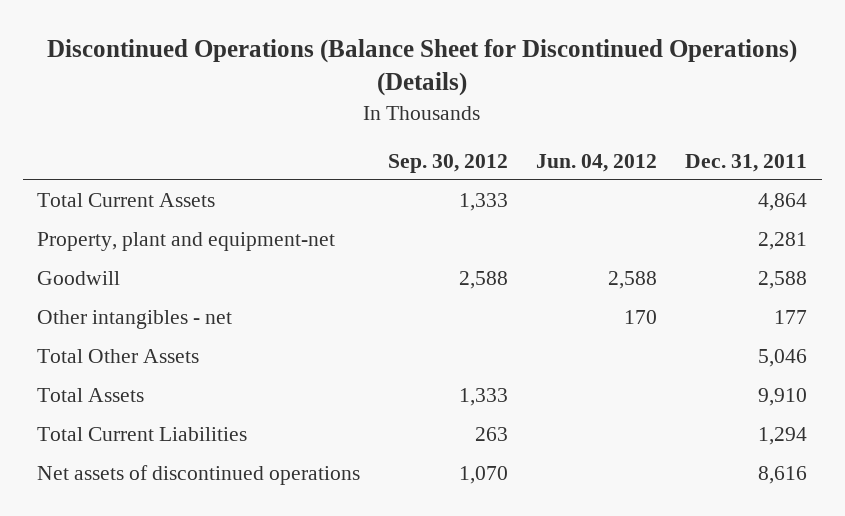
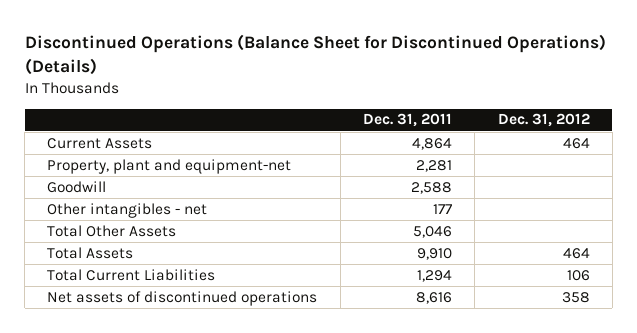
- | Sep. 30, 2012 | Jun. 04, 2012 | Dec. 31, 2011
+ | Dec. 31, 2011 | Dec. 31, 2012
- Total Current Assets | 1,333 | | 4,864
+ Current Assets | 4,864 | 464

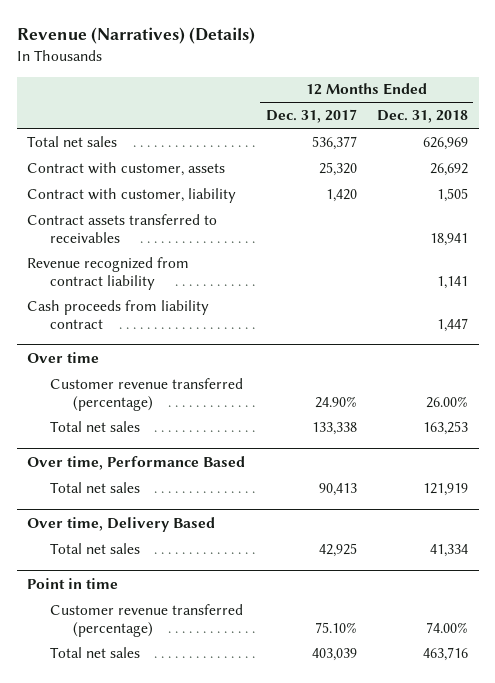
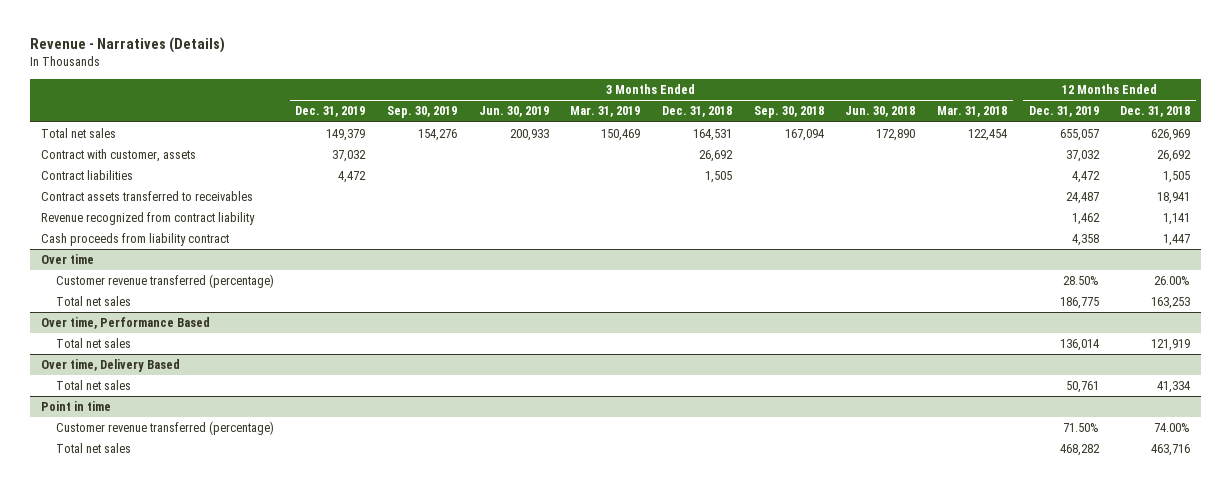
- Revenue (Narratives) (Details)
+ Revenue - Narratives (Details)
- | 12 Months Ended Dec. 31, 2017 | 12 Months Ended Dec. 31, 2018
+ | 3 Months Ended Dec. 31, 2019 | 3 Months Ended Sep. 30, 2019 | 3 Months Ended Jun. 30, 2019 | 3 Months Ended Mar. 31, 2019 | 3 Months Ended Dec. 31, 2018 | 3 Months Ended Sep. 30, 2018 | 3 Months Ended Jun. 30, 2018 | 3 Months Ended Mar. 31, 2018 | 12 Months Ended Dec. 31, 2019 | 12 Months Ended Dec. 31, 2018
- Contract with customer, liability | 1,420 | 1,505
+ Contract liabilities | 4,472 | | | | 1,505 | | | | 4,472 | 1,505

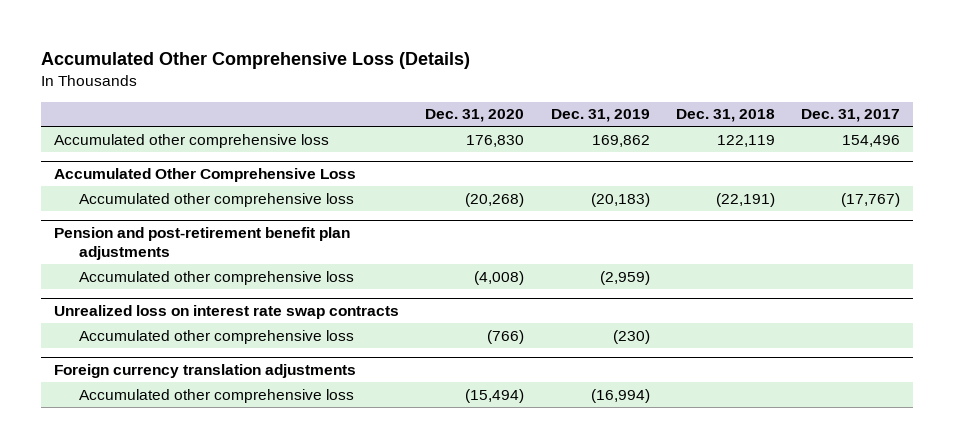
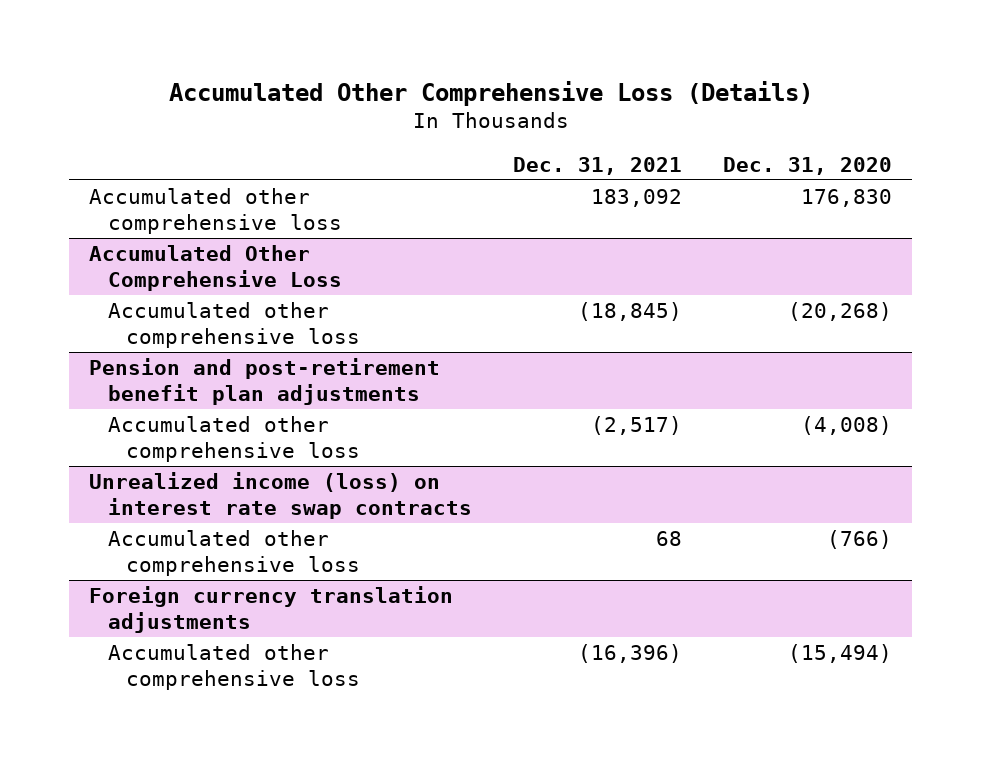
- | Dec. 31, 2020 | Dec. 31, 2019 | Dec. 31, 2018 | Dec. 31, 2017
+ | Dec. 31, 2021 | Dec. 31, 2020
- Unrealized loss on interest rate swap contracts
+ Unrealized income (loss) on interest rate swap contracts

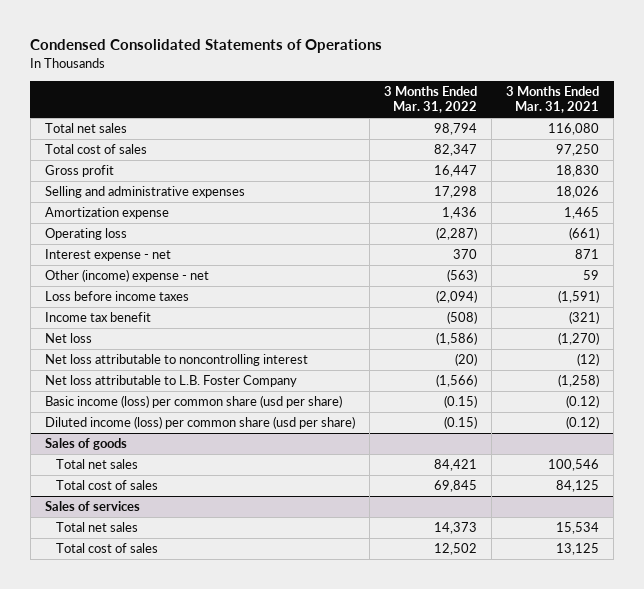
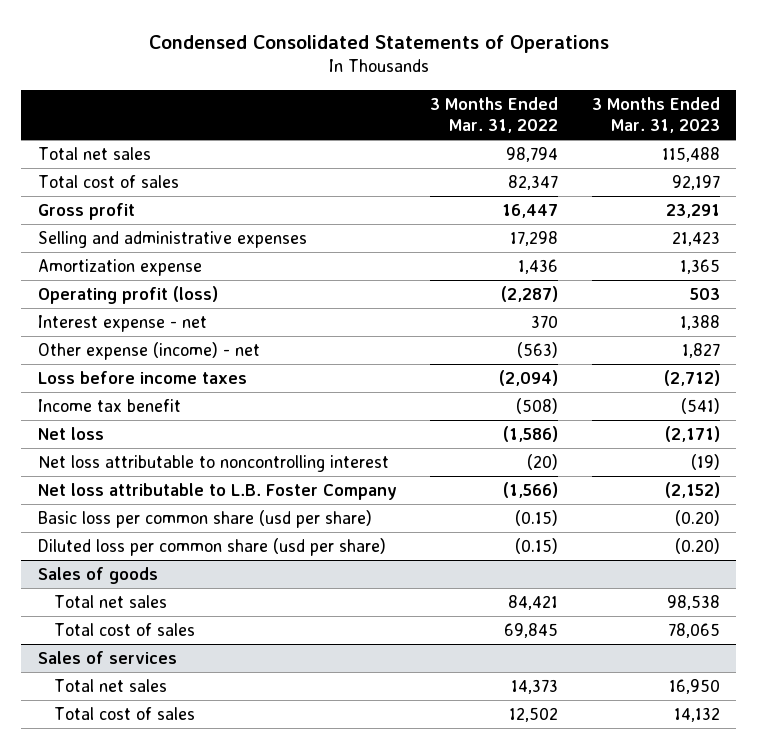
- | 3 Months Ended Mar. 31, 2022 | 3 Months Ended Mar. 31, 2021
+ | 3 Months Ended Mar. 31, 2022 | 3 Months Ended Mar. 31, 2023
- Operating loss | (2,287) | (661)
+ Operating profit (loss) | (2,287) | 503
- Other (income) expense - net | (563) | 59
+ Other expense (income) - net | (563) | 1,827
- Basic income (loss) per common share (usd per share) | (0.15) | (0.12)
- Diluted income (loss) per common share (usd per share) | (0.15) | (0.12)
+ Basic loss per common share (usd per share) | (0.15) | (0.20)
+ Diluted loss per common share (usd per share) | (0.15) | (0.20)

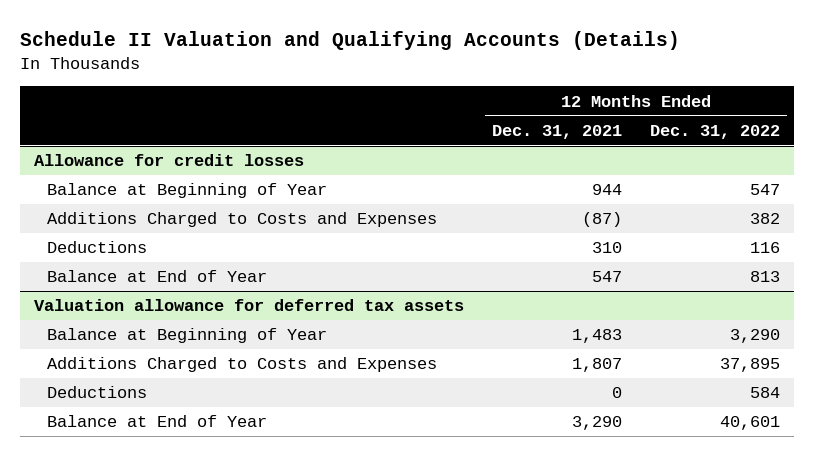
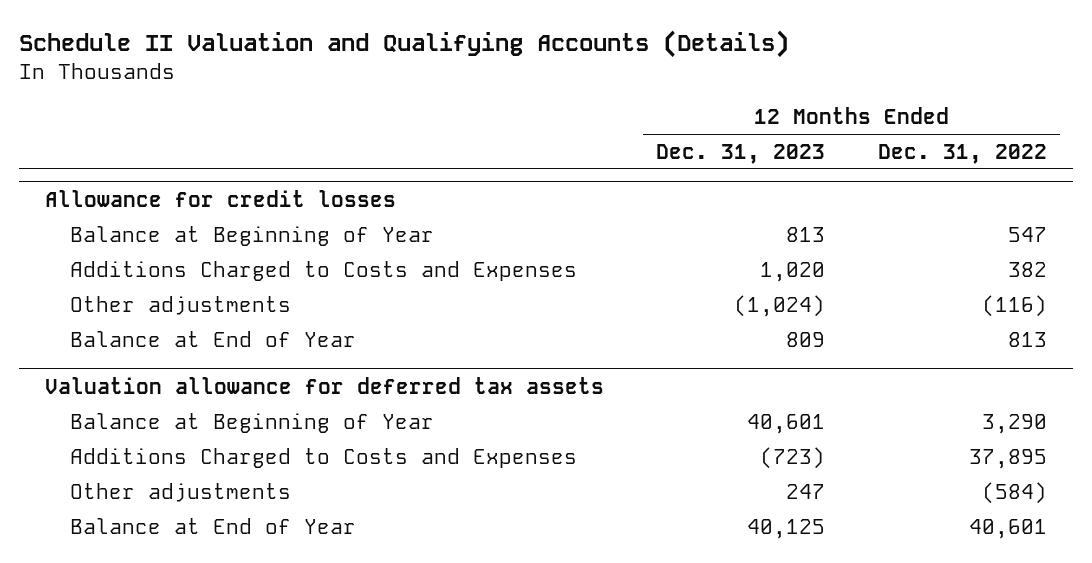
- | 12 Months Ended Dec. 31, 2021 | 12 Months Ended Dec. 31, 2022
+ | 12 Months Ended Dec. 31, 2023 | 12 Months Ended Dec. 31, 2022
@ Allowance for credit losses
- Deductions | 310 | 116
+ Other adjustments | (1,024) | (116)
@ Valuation allowance for deferred tax assets
- Deductions | 0 | 584
+ Other adjustments | 247 | (584)

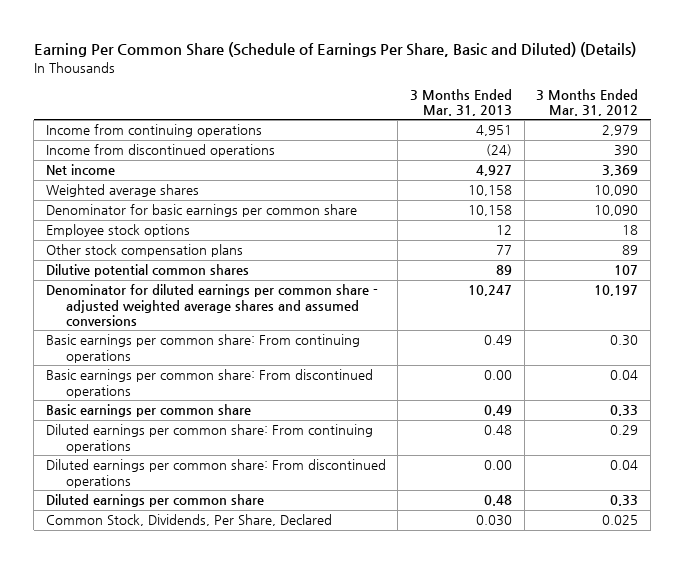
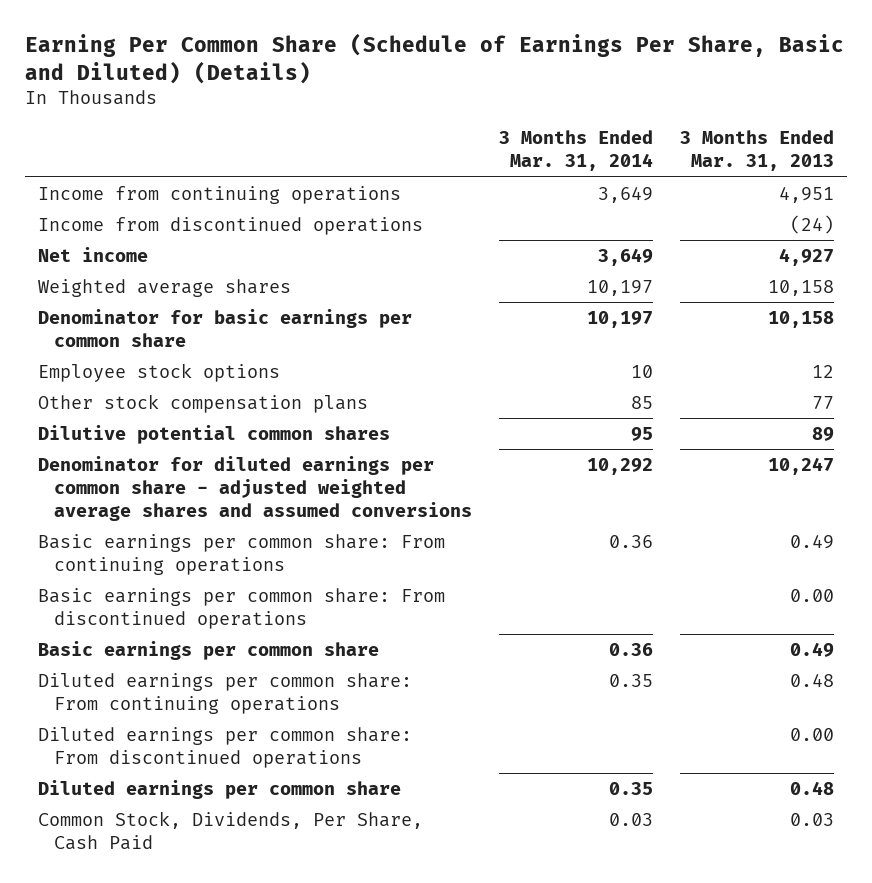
- | 3 Months Ended Mar. 31, 2013 | 3 Months Ended Mar. 31, 2012
+ | 3 Months Ended Mar. 31, 2014 | 3 Months Ended Mar. 31, 2013
- Common Stock, Dividends, Per Share, Declared | 0.030 | 0.025
+ Common Stock, Dividends, Per Share, Cash Paid | 0.03 | 0.03

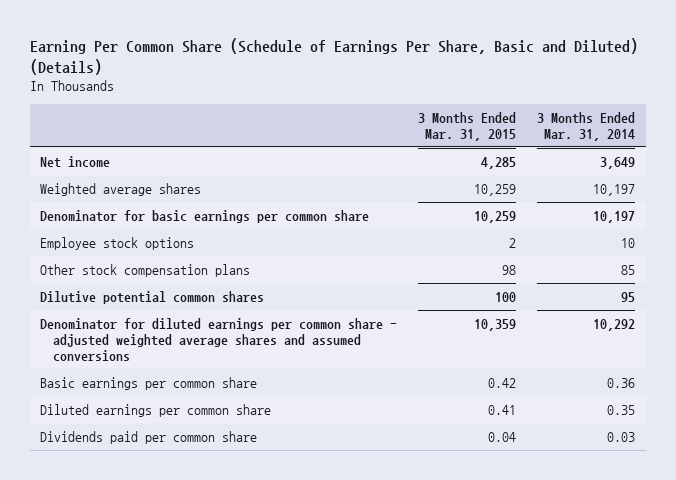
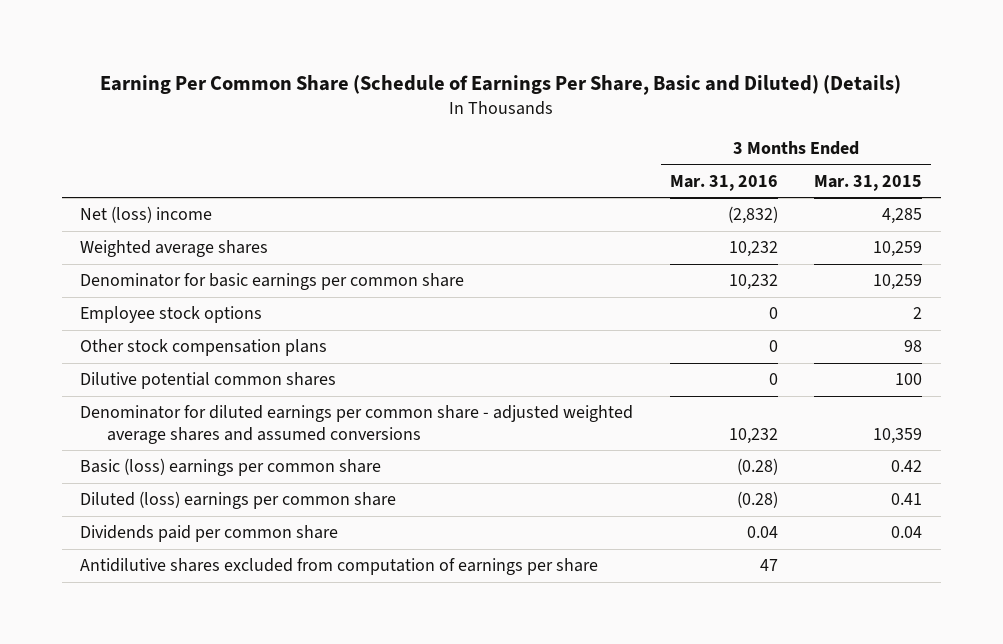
- | 3 Months Ended Mar. 31, 2015 | 3 Months Ended Mar. 31, 2014
+ | 3 Months Ended Mar. 31, 2016 | 3 Months Ended Mar. 31, 2015
- Net income | 4,285 | 3,649
+ Net (loss) income | (2,832) | 4,285
- Basic earnings per common share | 0.42 | 0.36
- Diluted earnings per common share | 0.41 | 0.35
+ Basic (loss) earnings per common share | (0.28) | 0.42
+ Diluted (loss) earnings per common share | (0.28) | 0.41
+ Antidilutive shares excluded from computation of earnings per share | 47 |

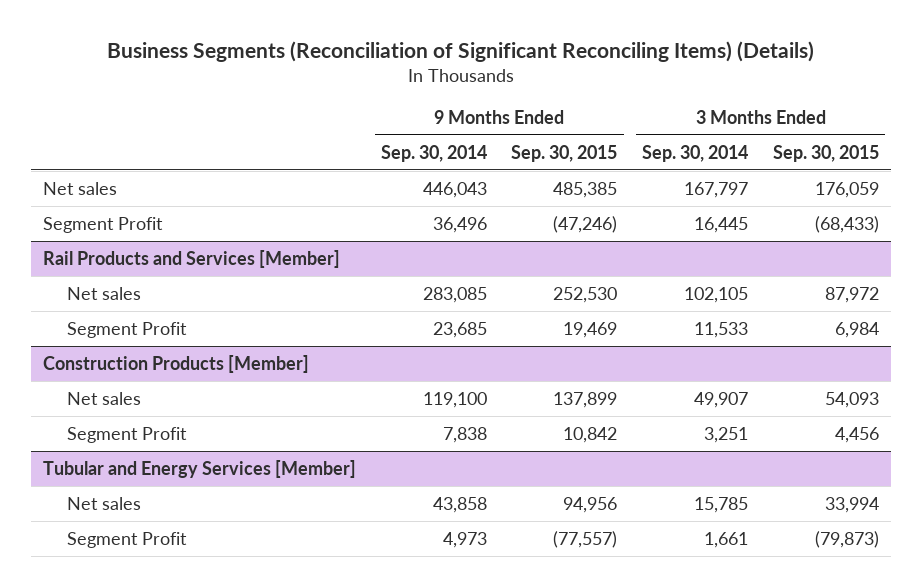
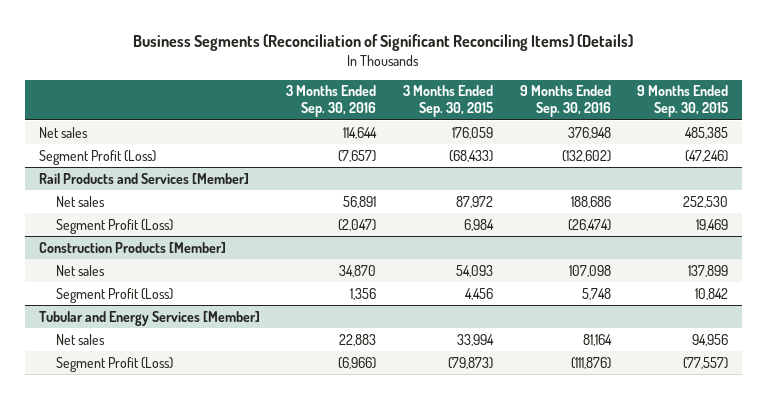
- | 9 Months Ended Sep. 30, 2014 | 9 Months Ended Sep. 30, 2015 | 3 Months Ended Sep. 30, 2014 | 3 Months Ended Sep. 30, 2015
+ | 3 Months Ended Sep. 30, 2016 | 3 Months Ended Sep. 30, 2015 | 9 Months Ended Sep. 30, 2016 | 9 Months Ended Sep. 30, 2015
- Segment Profit | 36,496 | (47,246) | 16,445 | (68,433)
+ Segment Profit (Loss) | (7,657) | (68,433) | (132,602) | (47,246)
@ Rail Products and Services [Member]
- Segment Profit | 23,685 | 19,469 | 11,533 | 6,984
+ Segment Profit (Loss) | (2,047) | 6,984 | (26,474) | 19,469
@ Construction Products [Member]
- Segment Profit | 7,838 | 10,842 | 3,251 | 4,456
+ Segment Profit (Loss) | 1,356 | 4,456 | 5,748 | 10,842
@ Tubular and Energy Services [Member]
- Segment Profit | 4,973 | (77,557) | 1,661 | (79,873)
+ Segment Profit (Loss) | (6,966) | (79,873) | (111,876) | (77,557)

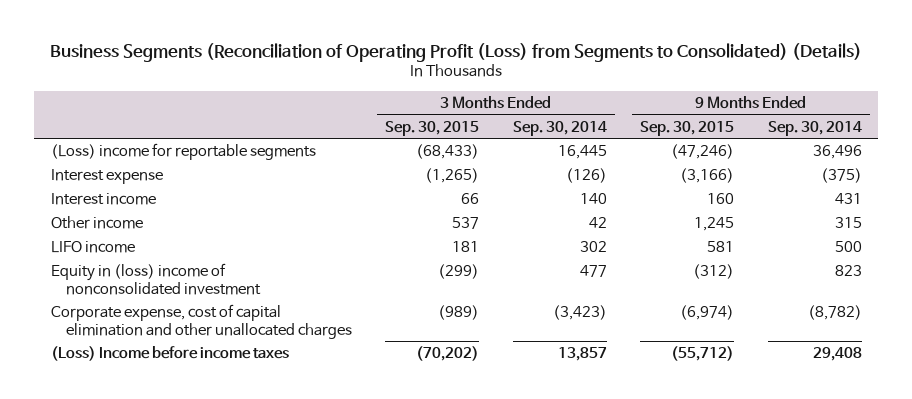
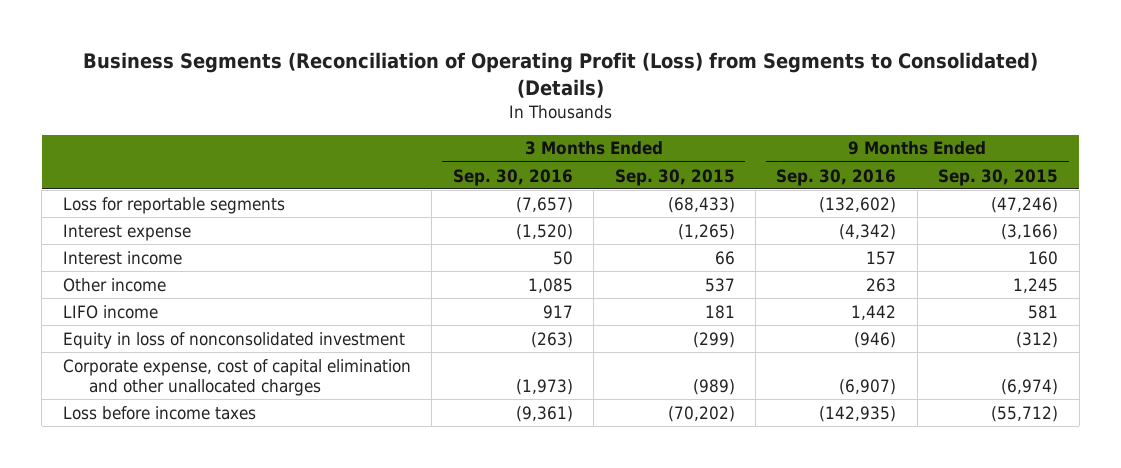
- | 3 Months Ended Sep. 30, 2015 | 3 Months Ended Sep. 30, 2014 | 9 Months Ended Sep. 30, 2015 | 9 Months Ended Sep. 30, 2014
+ | 3 Months Ended Sep. 30, 2016 | 3 Months Ended Sep. 30, 2015 | 9 Months Ended Sep. 30, 2016 | 9 Months Ended Sep. 30, 2015
- (Loss) income for reportable segments | (68,433) | 16,445 | (47,246) | 36,496
+ Loss for reportable segments | (7,657) | (68,433) | (132,602) | (47,246)
- Equity in (loss) income of nonconsolidated investment | (299) | 477 | (312) | 823
+ Equity in loss of nonconsolidated investment | (263) | (299) | (946) | (312)
- (Loss) Income before income taxes | (70,202) | 13,857 | (55,712) | 29,408
+ Loss before income taxes | (9,361) | (70,202) | (142,935) | (55,712)

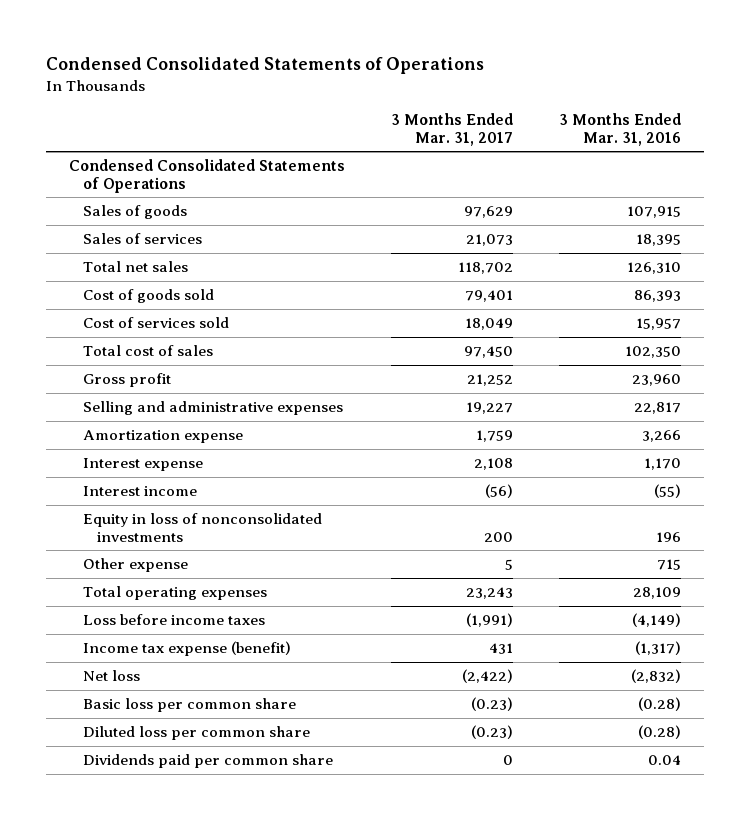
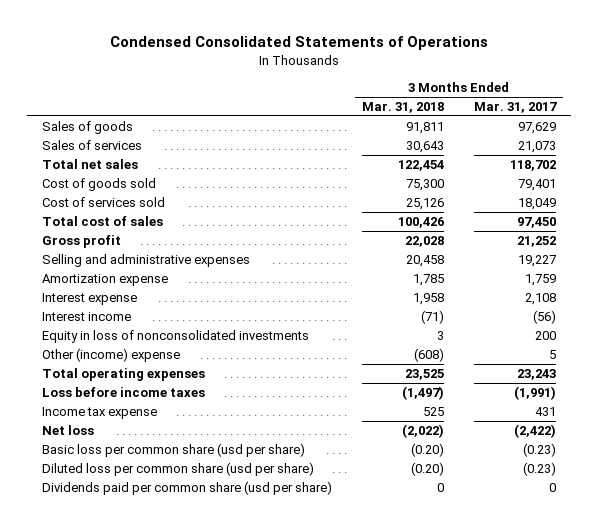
- | 3 Months Ended Mar. 31, 2017 | 3 Months Ended Mar. 31, 2016
+ | 3 Months Ended Mar. 31, 2018 | 3 Months Ended Mar. 31, 2017
- Condensed Consolidated Statements of Operations
- Other expense | 5 | 715
+ Other (income) expense | (608) | 5
- Income tax expense (benefit) | 431 | (1,317)
+ Income tax expense | 525 | 431
- Basic loss per common share | (0.23) | (0.28)
- Diluted loss per common share | (0.23) | (0.28)
- Dividends paid per common share | 0 | 0.04
+ Basic loss per common share (usd per share) | (0.20) | (0.23)
+ Diluted loss per common share (usd per share) | (0.20) | (0.23)
+ Dividends paid per common share (usd per share) | 0 | 0

